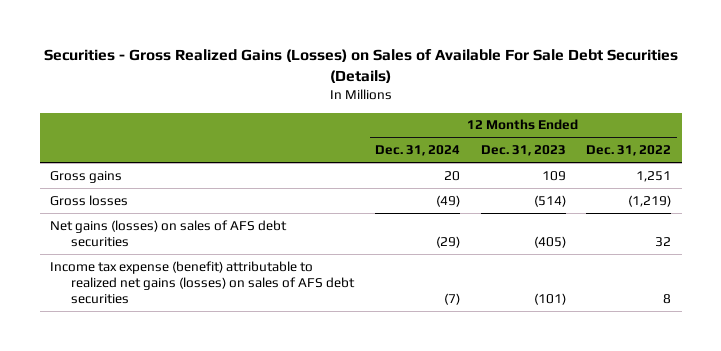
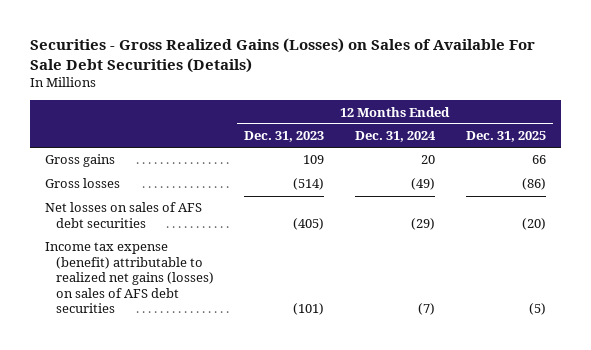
- | 12 Months Ended Dec. 31, 2024 | 12 Months Ended Dec. 31, 2023 | 12 Months Ended Dec. 31, 2022
+ | 12 Months Ended Dec. 31, 2023 | 12 Months Ended Dec. 31, 2024 | 12 Months Ended Dec. 31, 2025
- Net gains (losses) on sales of AFS debt securities | (29) | (405) | 32
+ Net losses on sales of AFS debt securities | (405) | (29) | (20)

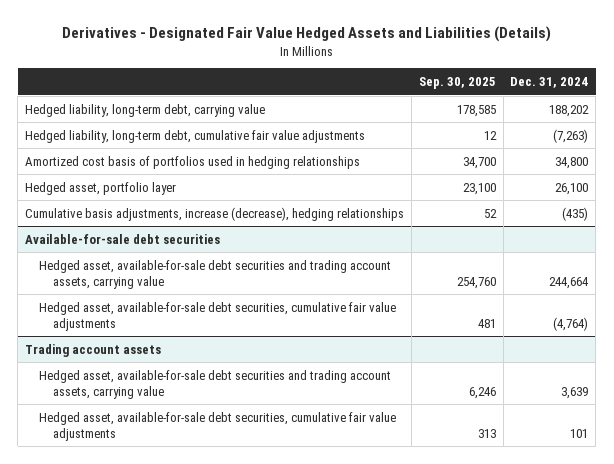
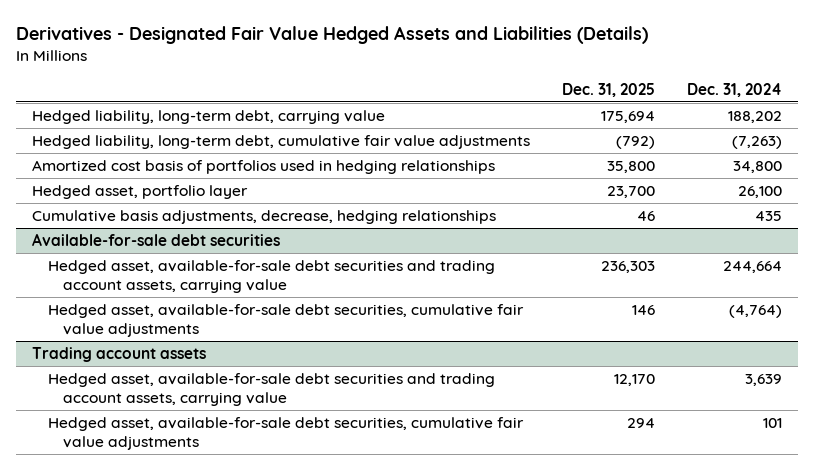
- | Sep. 30, 2025 | Dec. 31, 2024
+ | Dec. 31, 2025 | Dec. 31, 2024
- Cumulative basis adjustments, increase (decrease), hedging relationships | 52 | (435)
+ Cumulative basis adjustments, decrease, hedging relationships | 46 | 435

